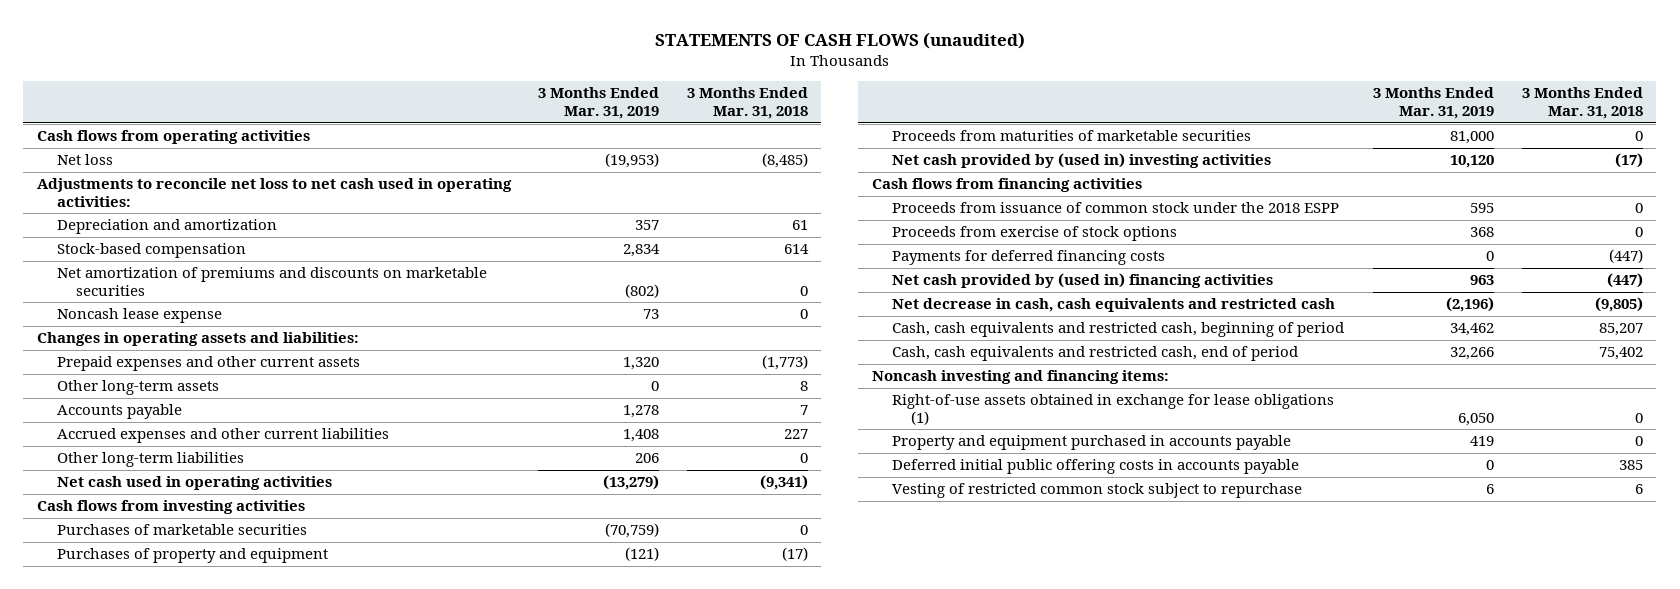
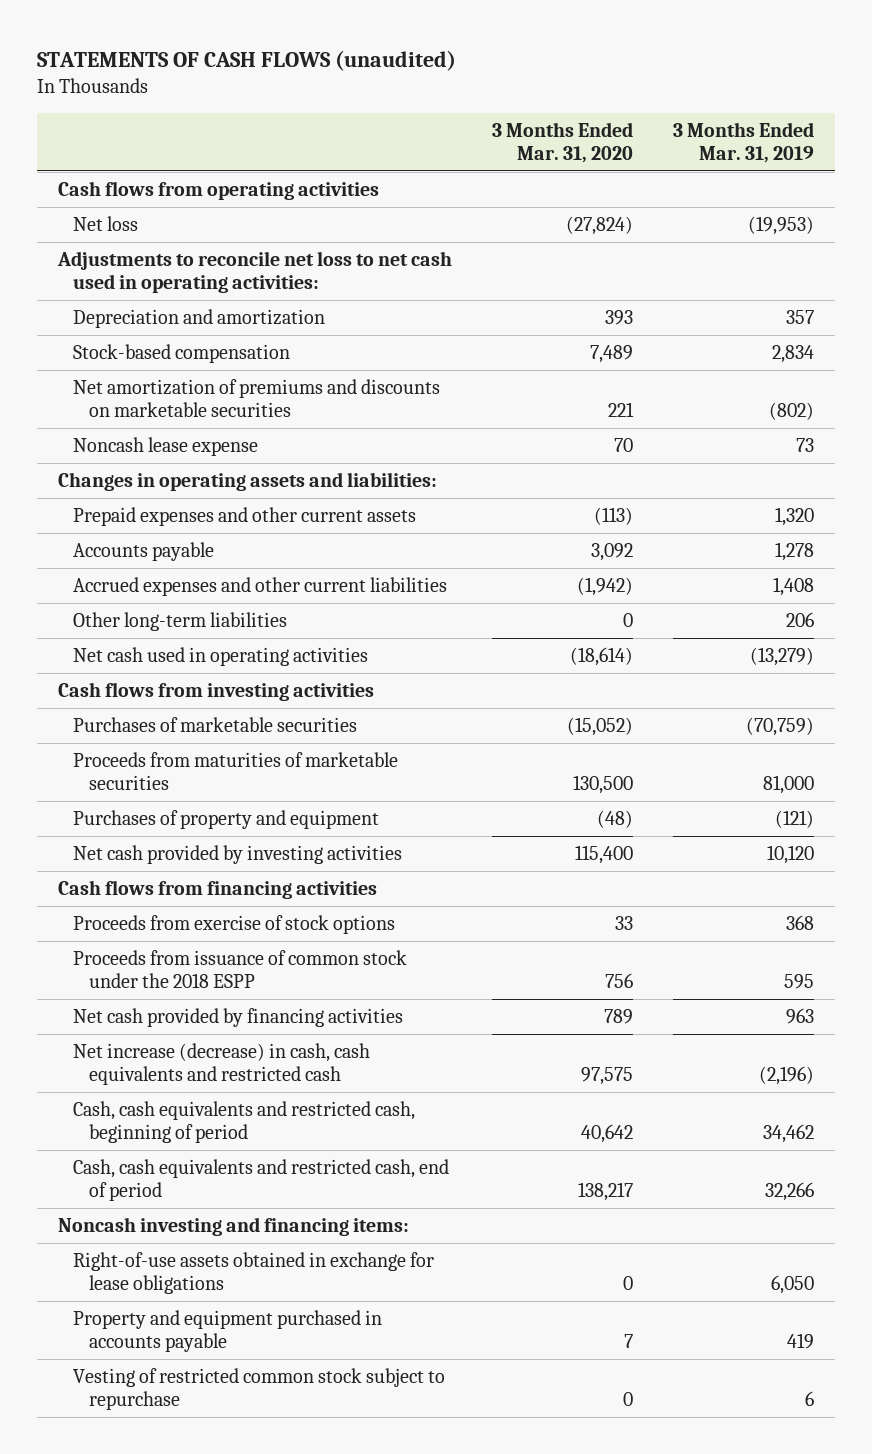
- | 3 Months Ended Mar. 31, 2019 | 3 Months Ended Mar. 31, 2018
+ | 3 Months Ended Mar. 31, 2020 | 3 Months Ended Mar. 31, 2019
- Other long-term assets | 0 | 8
- Net cash provided by (used in) investing activities | 10,120 | (17)
moved down: Purchases of property and equipment | (48) | (121)
+ Net cash provided by investing activities | 115,400 | 10,120
- Payments for deferred financing costs | 0 | (447)
- Net cash provided by (used in) financing activities | 963 | (447)
- Net decrease in cash, cash equivalents and restricted cash | (2,196) | (9,805)
moved down: Proceeds from issuance of common stock under the 2018 ESPP | 756 | 595
+ Net cash provided by financing activities | 789 | 963
+ Net increase (decrease) in cash, cash equivalents and restricted cash | 97,575 | (2,196)
- Right-of-use assets obtained in exchange for lease obligations (1) | 6,050 | 0
+ Right-of-use assets obtained in exchange for lease obligations | 0 | 6,050
- Deferred initial public offering costs in accounts payable | 0 | 385

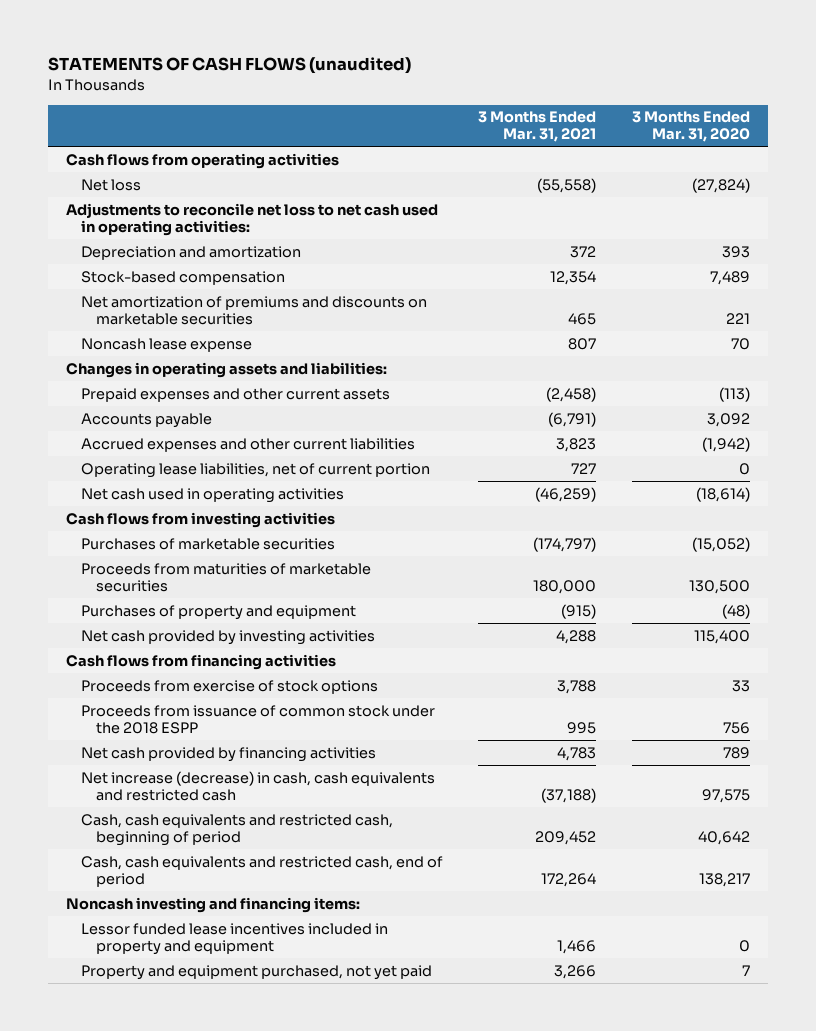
- | 3 Months Ended Mar. 31, 2020 | 3 Months Ended Mar. 31, 2019
+ | 3 Months Ended Mar. 31, 2021 | 3 Months Ended Mar. 31, 2020
- Other long-term liabilities | 0 | 206
+ Operating lease liabilities, net of current portion | 727 | 0
- Right-of-use assets obtained in exchange for lease obligations | 0 | 6,050
- Property and equipment purchased in accounts payable | 7 | 419
- Vesting of restricted common stock subject to repurchase | 0 | 6
+ Lessor funded lease incentives included in property and equipment | 1,466 | 0
+ Property and equipment purchased, not yet paid | 3,266 | 7

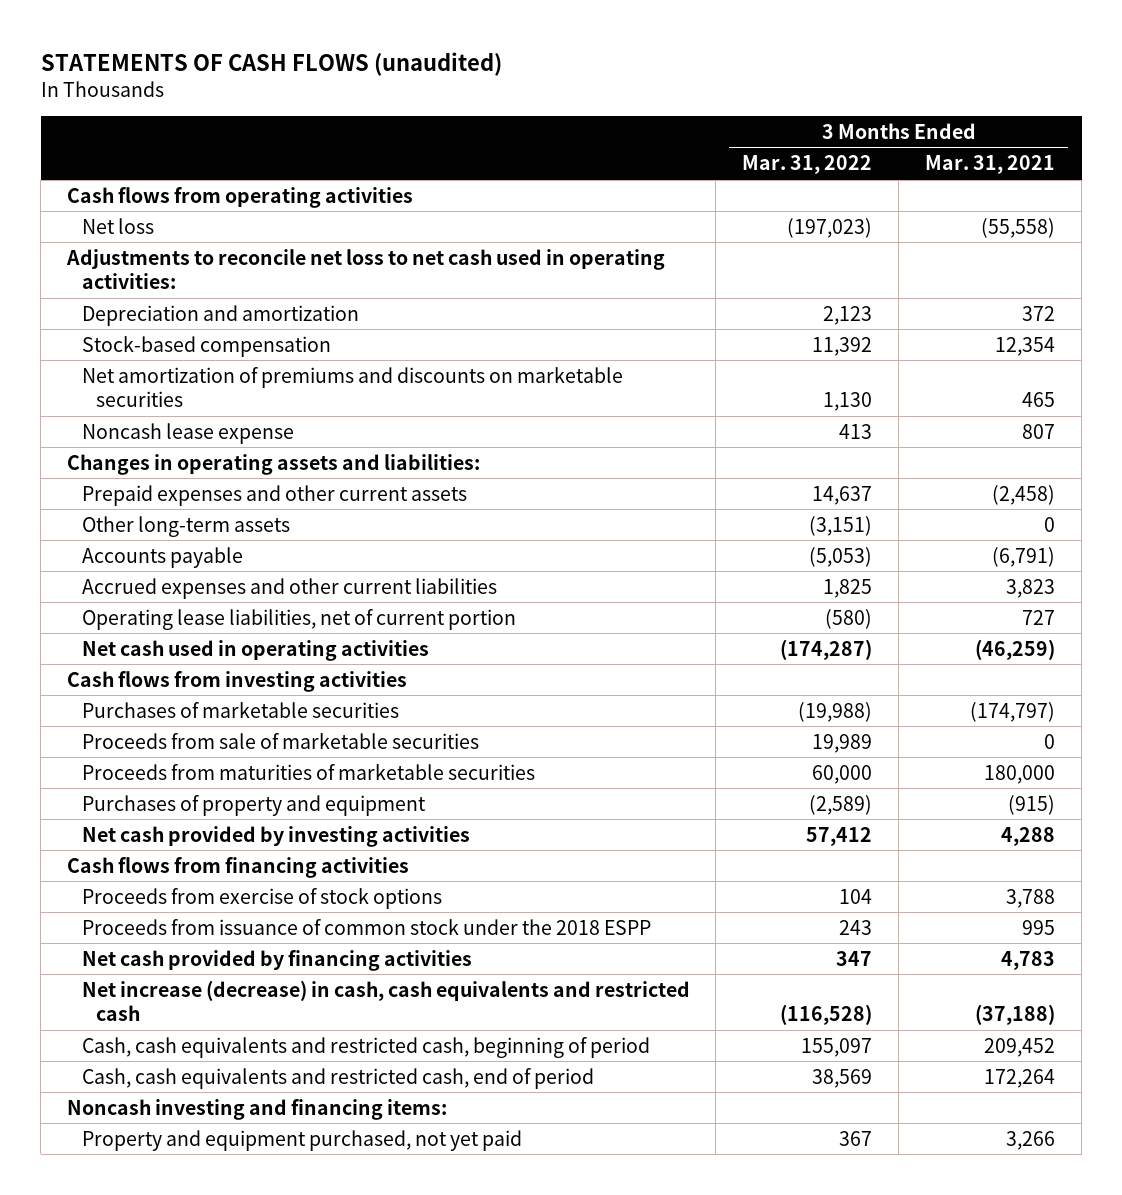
- | 3 Months Ended Mar. 31, 2021 | 3 Months Ended Mar. 31, 2020
+ | 3 Months Ended Mar. 31, 2022 | 3 Months Ended Mar. 31, 2021
+ Other long-term assets | (3,151) | 0
+ Proceeds from sale of marketable securities | 19,989 | 0
- Lessor funded lease incentives included in property and equipment | 1,466 | 0

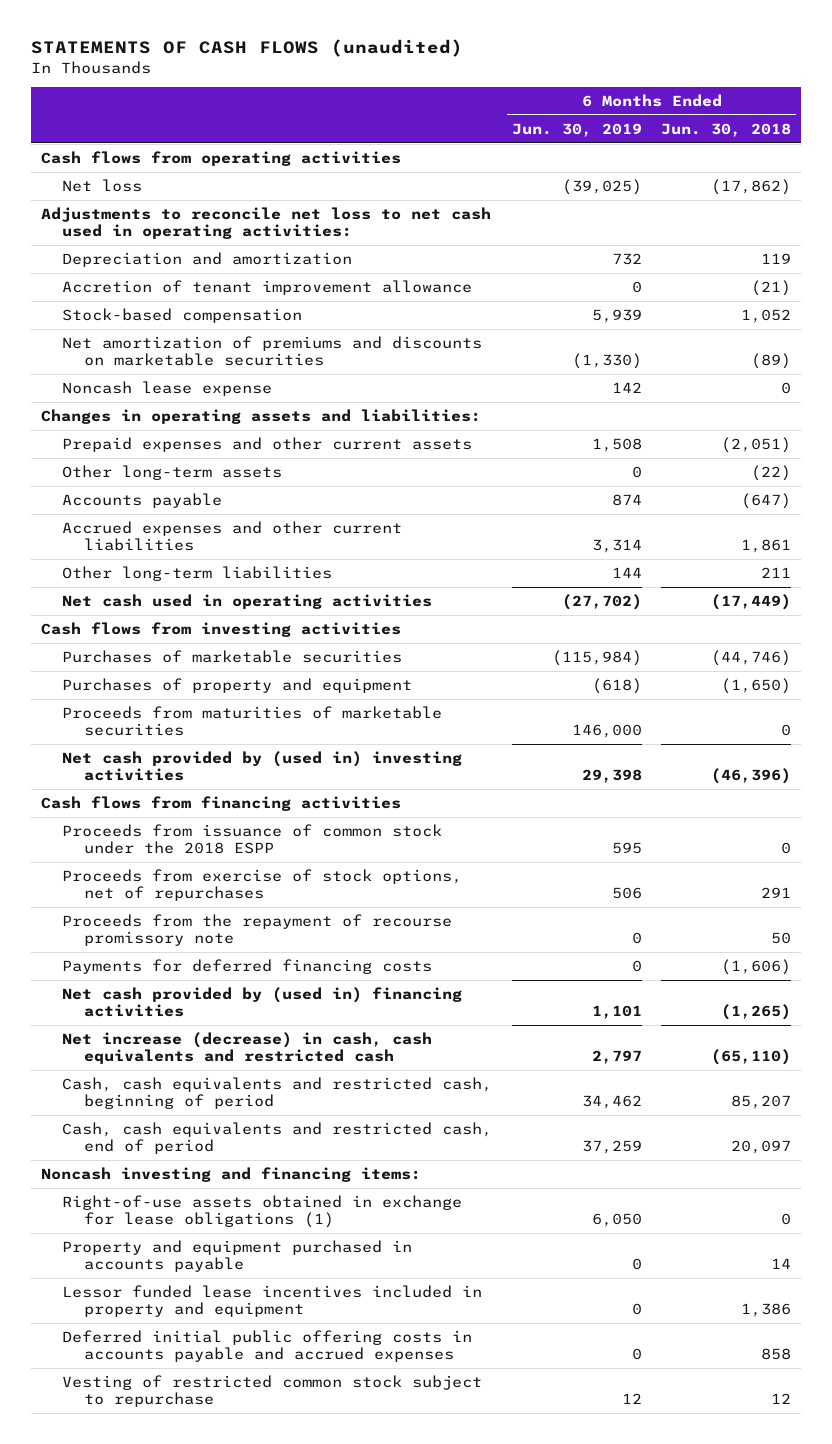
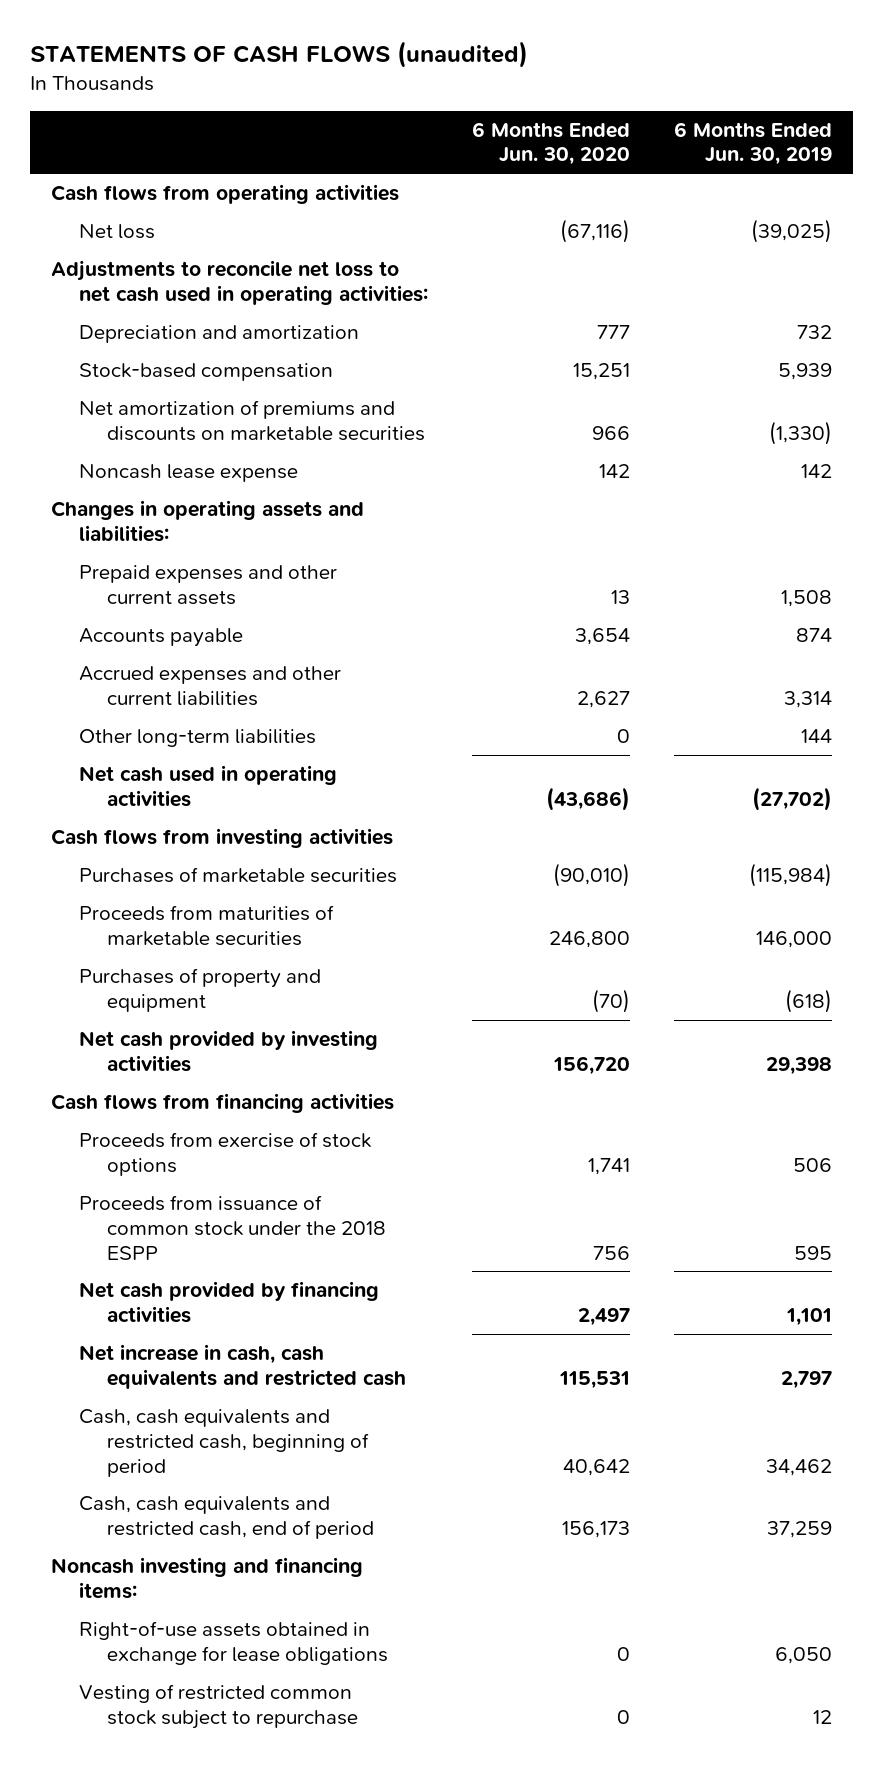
- | 6 Months Ended Jun. 30, 2019 | 6 Months Ended Jun. 30, 2018
+ | 6 Months Ended Jun. 30, 2020 | 6 Months Ended Jun. 30, 2019
- Accretion of tenant improvement allowance | 0 | (21)
- Other long-term assets | 0 | (22)
- Net cash provided by (used in) investing activities | 29,398 | (46,396)
moved down: Purchases of property and equipment | (70) | (618)
+ Net cash provided by investing activities | 156,720 | 29,398
+ Proceeds from exercise of stock options | 1,741 | 506
- Proceeds from exercise of stock options, net of repurchases | 506 | 291
- Proceeds from the repayment of recourse promissory note | 0 | 50
- Payments for deferred financing costs | 0 | (1,606)
- Net cash provided by (used in) financing activities | 1,101 | (1,265)
- Net increase (decrease) in cash, cash equivalents and restricted cash | 2,797 | (65,110)
+ Net cash provided by financing activities | 2,497 | 1,101
+ Net increase in cash, cash equivalents and restricted cash | 115,531 | 2,797
- Right-of-use assets obtained in exchange for lease obligations (1) | 6,050 | 0
- Property and equipment purchased in accounts payable | 0 | 14
- Lessor funded lease incentives included in property and equipment | 0 | 1,386
- Deferred initial public offering costs in accounts payable and accrued expenses | 0 | 858
+ Right-of-use assets obtained in exchange for lease obligations | 0 | 6,050

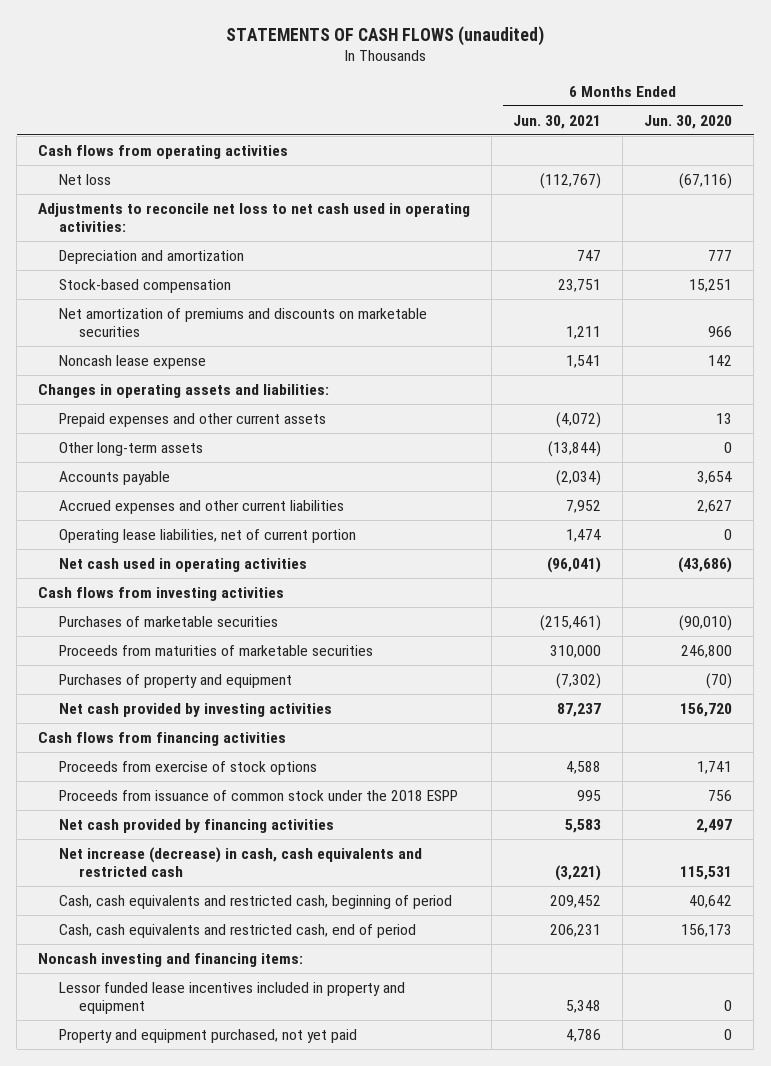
- | 6 Months Ended Jun. 30, 2020 | 6 Months Ended Jun. 30, 2019
+ | 6 Months Ended Jun. 30, 2021 | 6 Months Ended Jun. 30, 2020
+ Other long-term assets | (13,844) | 0
- Other long-term liabilities | 0 | 144
+ Operating lease liabilities, net of current portion | 1,474 | 0
- Net increase in cash, cash equivalents and restricted cash | 115,531 | 2,797
+ Net increase (decrease) in cash, cash equivalents and restricted cash | (3,221) | 115,531
- Right-of-use assets obtained in exchange for lease obligations | 0 | 6,050
- Vesting of restricted common stock subject to repurchase | 0 | 12
+ Lessor funded lease incentives included in property and equipment | 5,348 | 0
+ Property and equipment purchased, not yet paid | 4,786 | 0

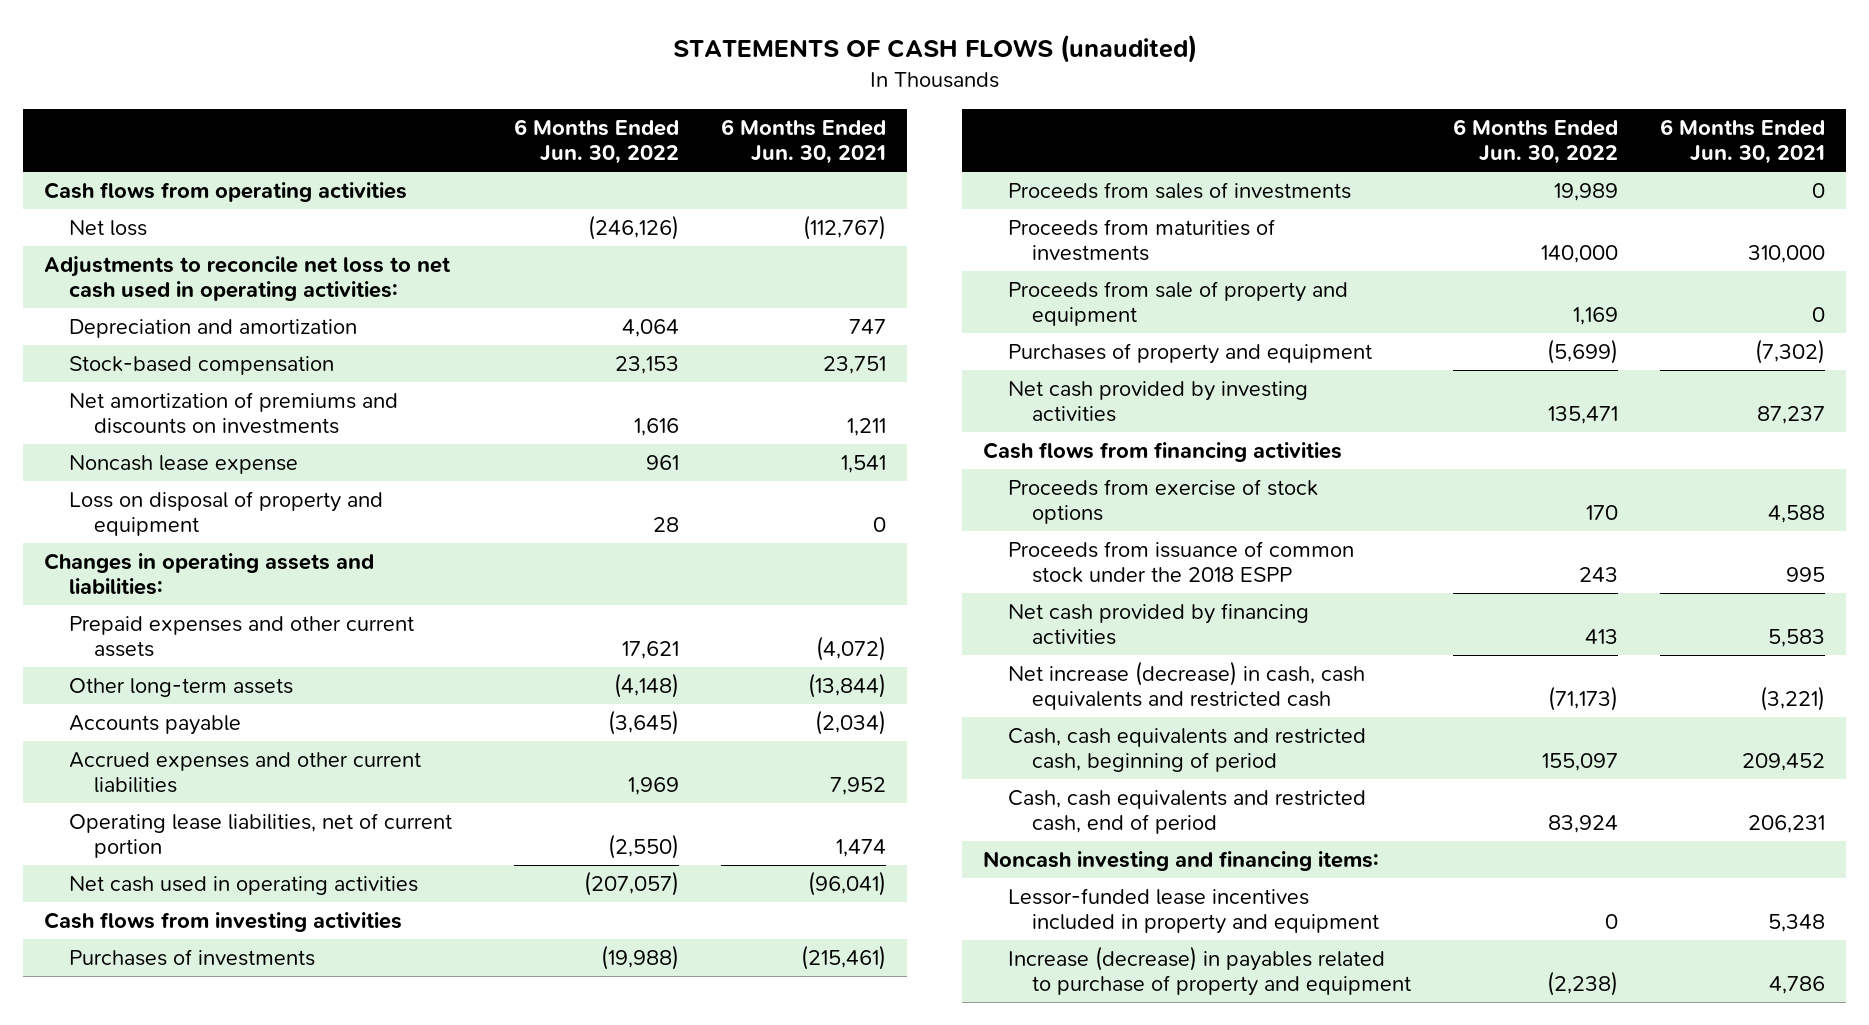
- | 6 Months Ended Jun. 30, 2021 | 6 Months Ended Jun. 30, 2020
+ | 6 Months Ended Jun. 30, 2022 | 6 Months Ended Jun. 30, 2021
- Net amortization of premiums and discounts on marketable securities | 1,211 | 966
+ Net amortization of premiums and discounts on investments | 1,616 | 1,211
+ Loss on disposal of property and equipment | 28 | 0
- Purchases of marketable securities | (215,461) | (90,010)
- Proceeds from maturities of marketable securities | 310,000 | 246,800
+ Purchases of investments | (19,988) | (215,461)
+ Proceeds from sales of investments | 19,989 | 0
+ Proceeds from maturities of investments | 140,000 | 310,000
+ Proceeds from sale of property and equipment | 1,169 | 0
- Lessor funded lease incentives included in property and equipment | 5,348 | 0
- Property and equipment purchased, not yet paid | 4,786 | 0
+ Lessor-funded lease incentives included in property and equipment | 0 | 5,348
+ Increase (decrease) in payables related to purchase of property and equipment | (2,238) | 4,786

